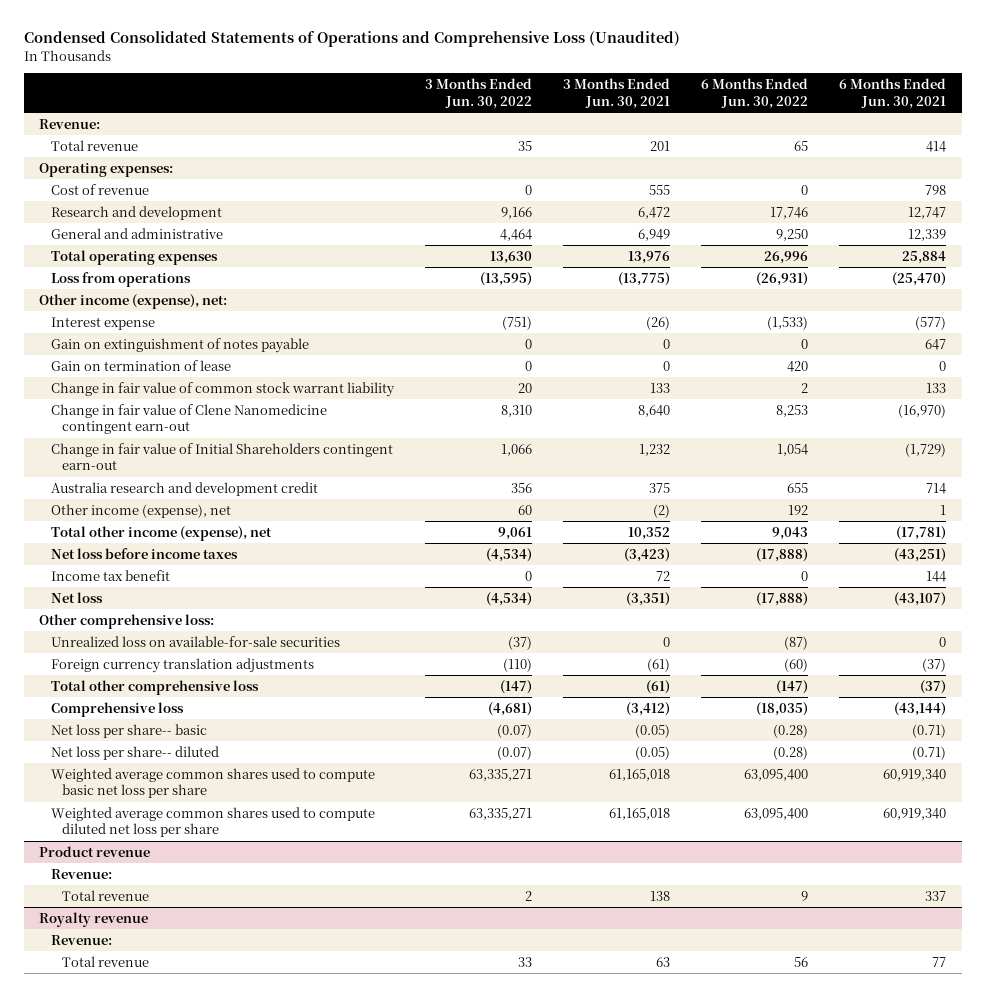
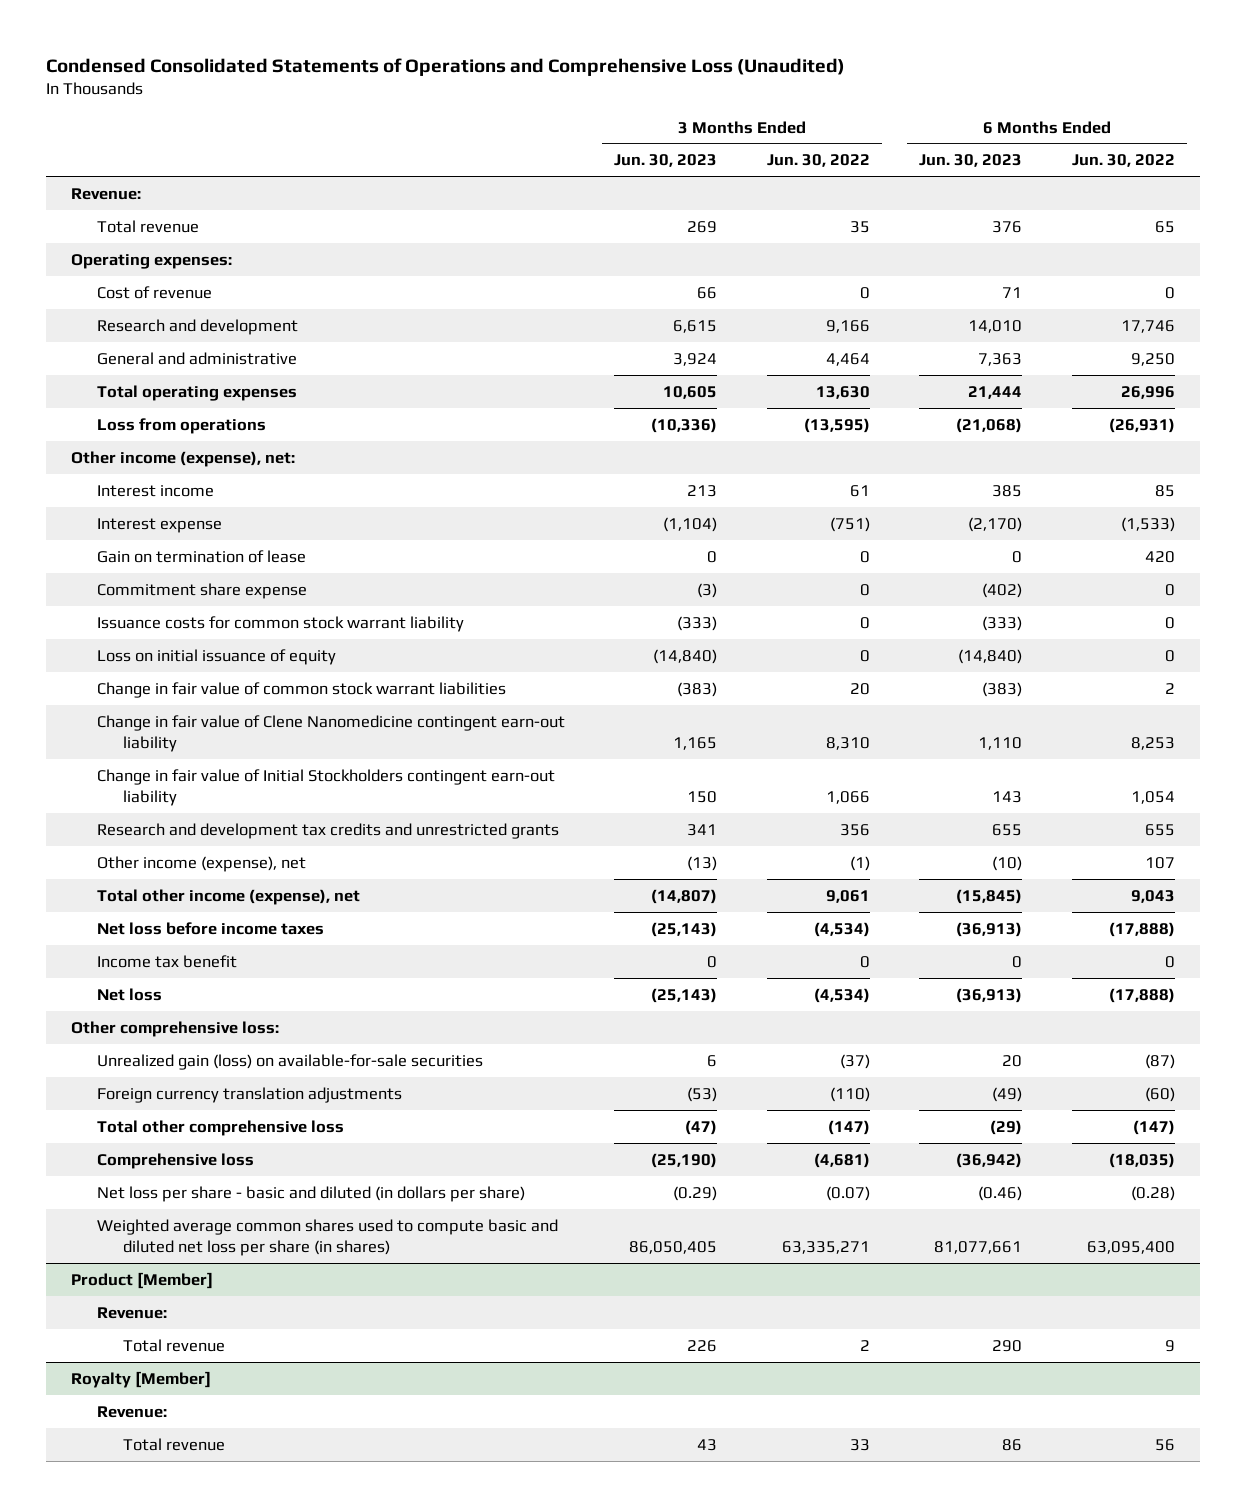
- | 3 Months Ended Jun. 30, 2022 | 3 Months Ended Jun. 30, 2021 | 6 Months Ended Jun. 30, 2022 | 6 Months Ended Jun. 30, 2021
+ | 3 Months Ended Jun. 30, 2023 | 3 Months Ended Jun. 30, 2022 | 6 Months Ended Jun. 30, 2023 | 6 Months Ended Jun. 30, 2022
+ Interest income | 213 | 61 | 385 | 85
- Gain on extinguishment of notes payable | 0 | 0 | 0 | 647
- Change in fair value of common stock warrant liability | 20 | 133 | 2 | 133
- Change in fair value of Clene Nanomedicine contingent earn-out | 8,310 | 8,640 | 8,253 | (16,970)
- Change in fair value of Initial Shareholders contingent earn-out | 1,066 | 1,232 | 1,054 | (1,729)
- Australia research and development credit | 356 | 375 | 655 | 714
- Other income (expense), net | 60 | (2) | 192 | 1
+ Commitment share expense | (3) | 0 | (402) | 0
+ Issuance costs for common stock warrant liability | (333) | 0 | (333) | 0
+ Loss on initial issuance of equity | (14,840) | 0 | (14,840) | 0
+ Change in fair value of common stock warrant liabilities | (383) | 20 | (383) | 2
+ Change in fair value of Clene Nanomedicine contingent earn-out liability | 1,165 | 8,310 | 1,110 | 8,253
+ Change in fair value of Initial Stockholders contingent earn-out liability | 150 | 1,066 | 143 | 1,054
+ Research and development tax credits and unrestricted grants | 341 | 356 | 655 | 655
+ Other income (expense), net | (13) | (1) | (10) | 107
- Unrealized loss on available-for-sale securities | (37) | 0 | (87) | 0
+ Unrealized gain (loss) on available-for-sale securities | 6 | (37) | 20 | (87)
- Net loss per share-- basic | (0.07) | (0.05) | (0.28) | (0.71)
- Net loss per share-- diluted | (0.07) | (0.05) | (0.28) | (0.71)
- Weighted average common shares used to compute basic net loss per share | 63,335,271 | 61,165,018 | 63,095,400 | 60,919,340
- Weighted average common shares used to compute diluted net loss per share | 63,335,271 | 61,165,018 | 63,095,400 | 60,919,340
- Product revenue
+ Net loss per share - basic and diluted (in dollars per share) | (0.29) | (0.07) | (0.46) | (0.28)
+ Weighted average common shares used to compute basic and diluted net loss per share (in shares) | 86,050,405 | 63,335,271 | 81,077,661 | 63,095,400
+ Product [Member]
- Royalty revenue
+ Royalty [Member]

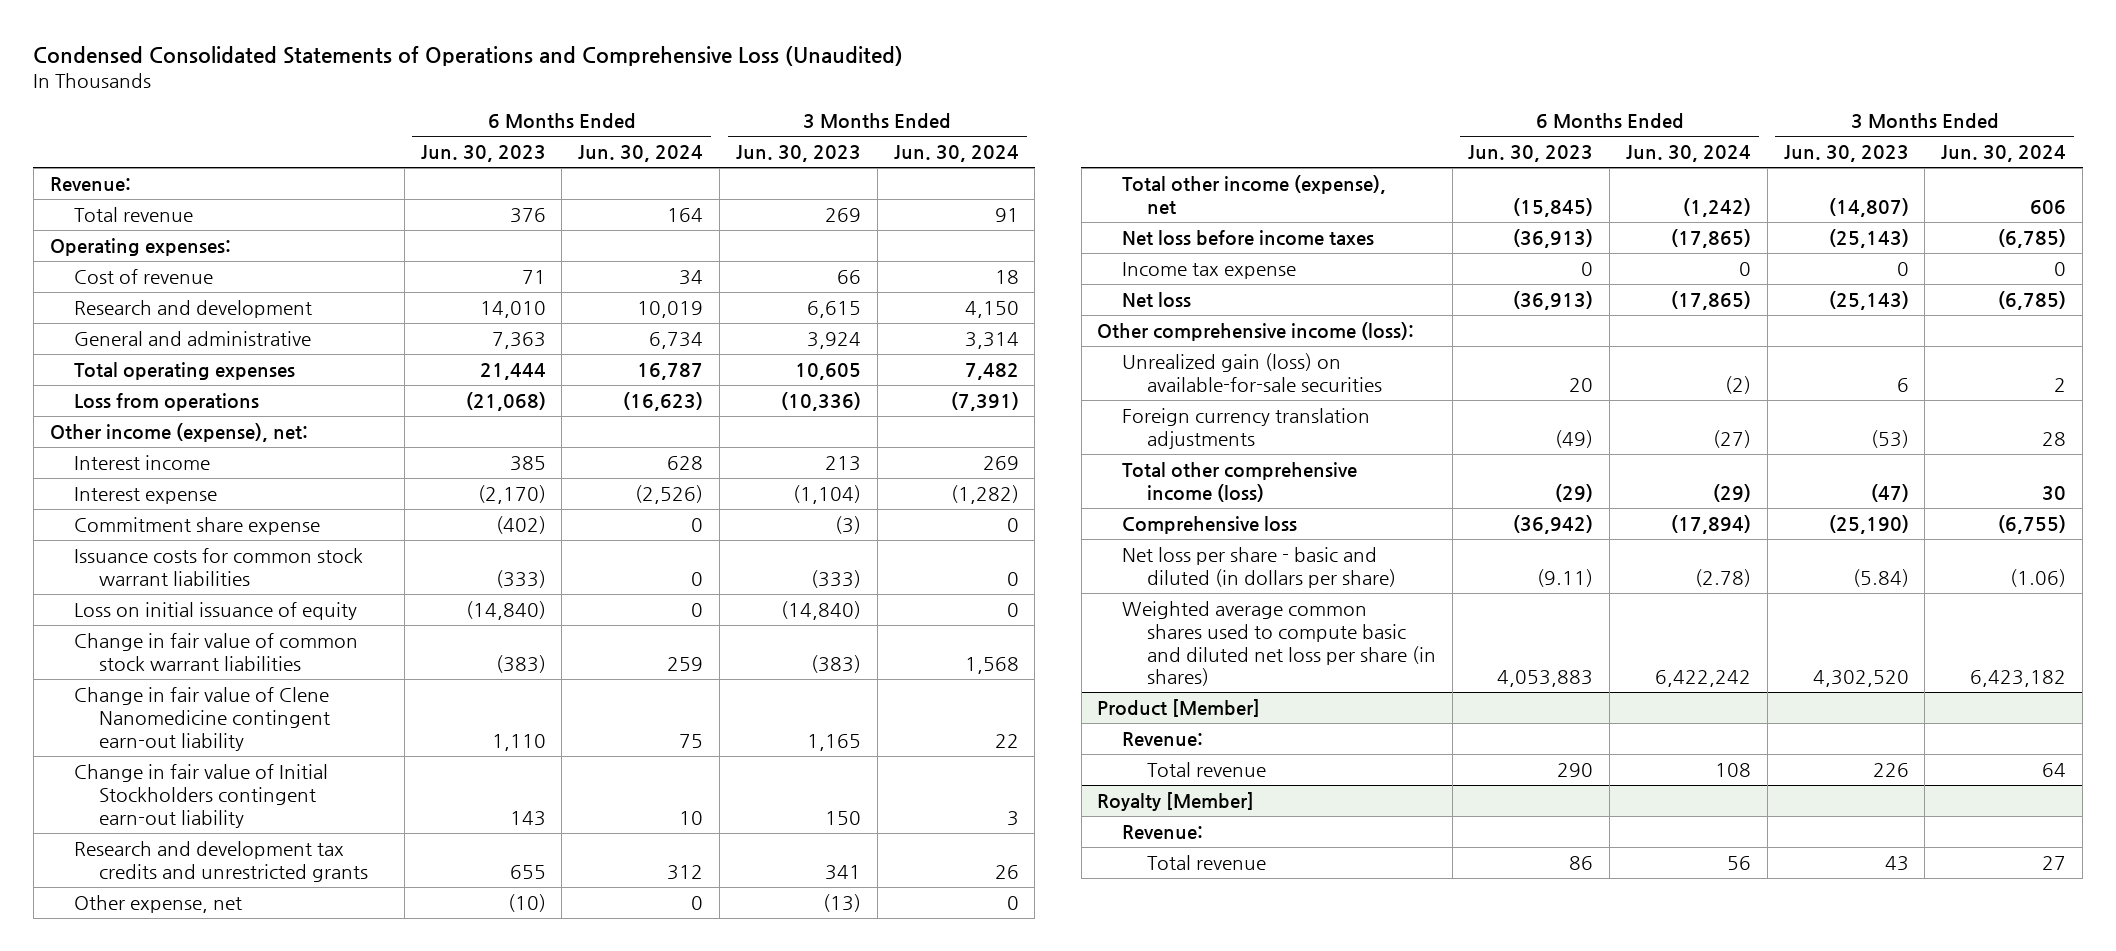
- | 3 Months Ended Jun. 30, 2023 | 3 Months Ended Jun. 30, 2022 | 6 Months Ended Jun. 30, 2023 | 6 Months Ended Jun. 30, 2022
+ | 6 Months Ended Jun. 30, 2023 | 6 Months Ended Jun. 30, 2024 | 3 Months Ended Jun. 30, 2023 | 3 Months Ended Jun. 30, 2024
- Gain on termination of lease | 0 | 0 | 0 | 420
- Issuance costs for common stock warrant liability | (333) | 0 | (333) | 0
+ Issuance costs for common stock warrant liabilities | (333) | 0 | (333) | 0
- Other income (expense), net | (13) | (1) | (10) | 107
+ Other expense, net | (10) | 0 | (13) | 0
- Income tax benefit | 0 | 0 | 0 | 0
+ Income tax expense | 0 | 0 | 0 | 0
- Other comprehensive loss:
+ Other comprehensive income (loss):
- Total other comprehensive loss | (47) | (147) | (29) | (147)
+ Total other comprehensive income (loss) | (29) | (29) | (47) | 30
- Net loss per share - basic and diluted (in dollars per share) | (0.29) | (0.07) | (0.46) | (0.28)
- Weighted average common shares used to compute basic and diluted net loss per share (in shares) | 86,050,405 | 63,335,271 | 81,077,661 | 63,095,400
+ Net loss per share - basic and diluted (in dollars per share) | (9.11) | (2.78) | (5.84) | (1.06)
+ Weighted average common shares used to compute basic and diluted net loss per share (in shares) | 4,053,883 | 6,422,242 | 4,302,520 | 6,423,182

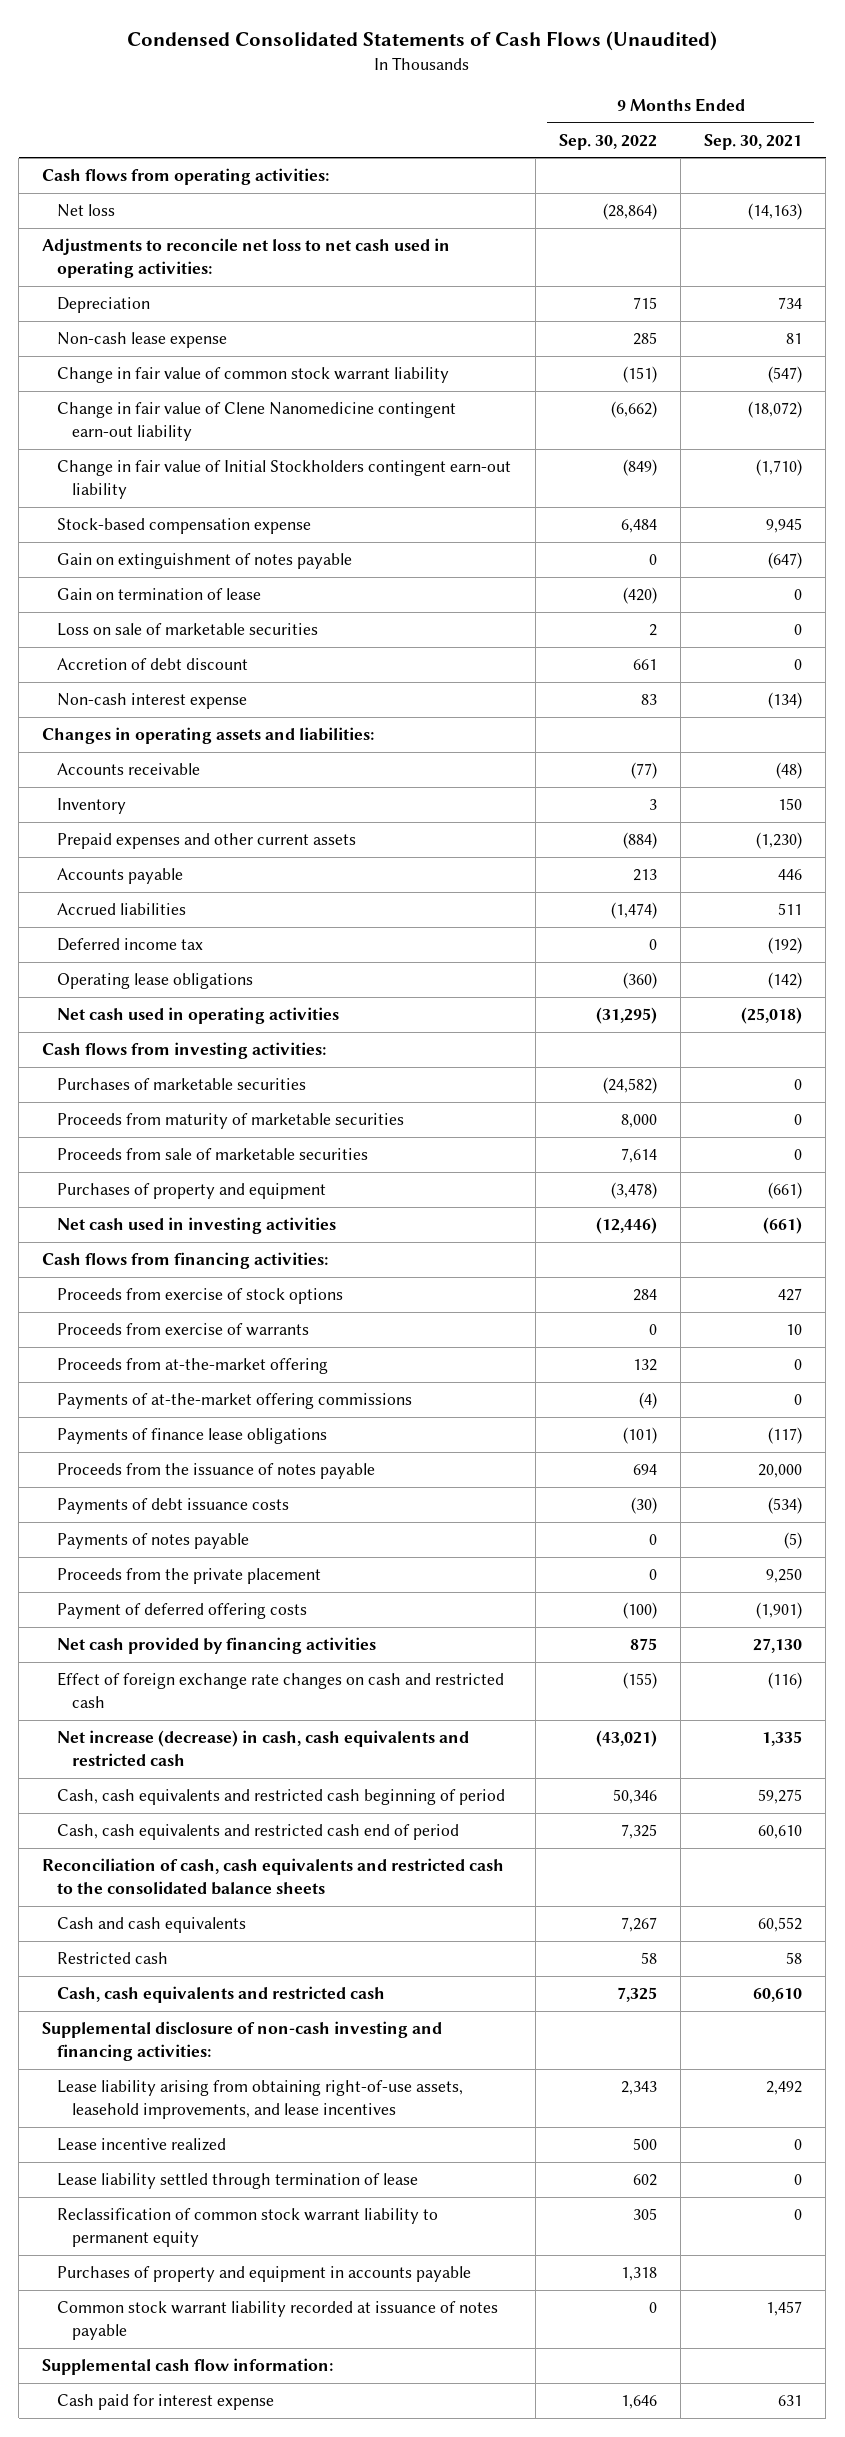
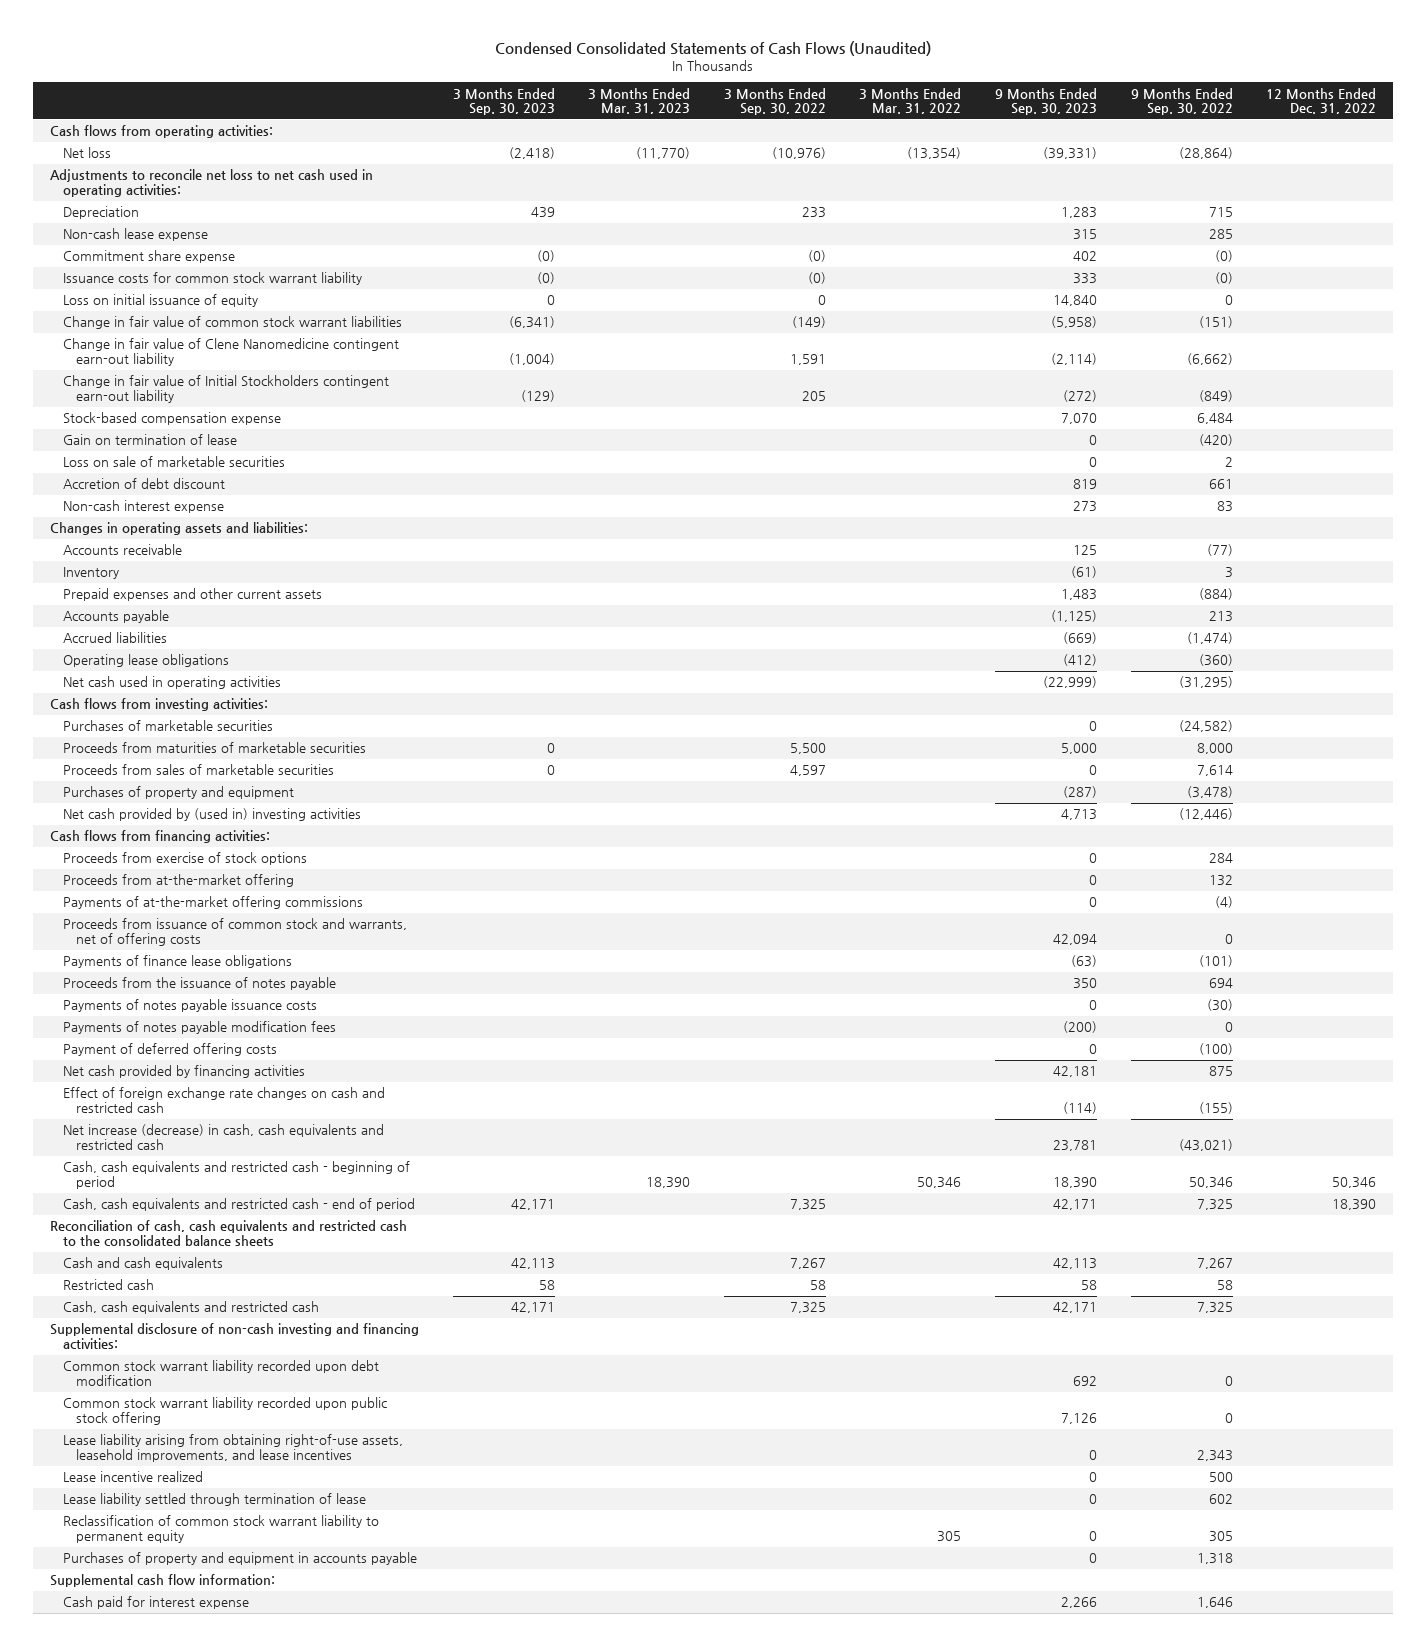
- | 9 Months Ended Sep. 30, 2022 | 9 Months Ended Sep. 30, 2021
+ | 3 Months Ended Sep. 30, 2023 | 3 Months Ended Mar. 31, 2023 | 3 Months Ended Sep. 30, 2022 | 3 Months Ended Mar. 31, 2022 | 9 Months Ended Sep. 30, 2023 | 9 Months Ended Sep. 30, 2022 | 12 Months Ended Dec. 31, 2022
- Change in fair value of common stock warrant liability | (151) | (547)
+ Commitment share expense | (0) | | (0) | | 402 | (0) |
+ Issuance costs for common stock warrant liability | (0) | | (0) | | 333 | (0) |
+ Loss on initial issuance of equity | 0 | | 0 | | 14,840 | 0 |
+ Change in fair value of common stock warrant liabilities | (6,341) | | (149) | | (5,958) | (151) |
- Gain on extinguishment of notes payable | 0 | (647)
- Deferred income tax | 0 | (192)
- Proceeds from maturity of marketable securities | 8,000 | 0
- Proceeds from sale of marketable securities | 7,614 | 0
+ Proceeds from maturities of marketable securities | 0 | | 5,500 | | 5,000 | 8,000 |
+ Proceeds from sales of marketable securities | 0 | | 4,597 | | 0 | 7,614 |
- Net cash used in investing activities | (12,446) | (661)
+ Net cash provided by (used in) investing activities | | | | | 4,713 | (12,446) |
- Proceeds from exercise of warrants | 0 | 10
+ Proceeds from issuance of common stock and warrants, net of offering costs | | | | | 42,094 | 0 |
- Payments of debt issuance costs | (30) | (534)
- Payments of notes payable | 0 | (5)
- Proceeds from the private placement | 0 | 9,250
+ Payments of notes payable issuance costs | | | | | 0 | (30) |
+ Payments of notes payable modification fees | | | | | (200) | 0 |
- Cash, cash equivalents and restricted cash beginning of period | 50,346 | 59,275
- Cash, cash equivalents and restricted cash end of period | 7,325 | 60,610
+ Cash, cash equivalents and restricted cash - beginning of period | | 18,390 | | 50,346 | 18,390 | 50,346 | 50,346
+ Cash, cash equivalents and restricted cash - end of period | 42,171 | | 7,325 | | 42,171 | 7,325 | 18,390
+ Common stock warrant liability recorded upon debt modification | | | | | 692 | 0 |
+ Common stock warrant liability recorded upon public stock offering | | | | | 7,126 | 0 |
- Common stock warrant liability recorded at issuance of notes payable | 0 | 1,457

